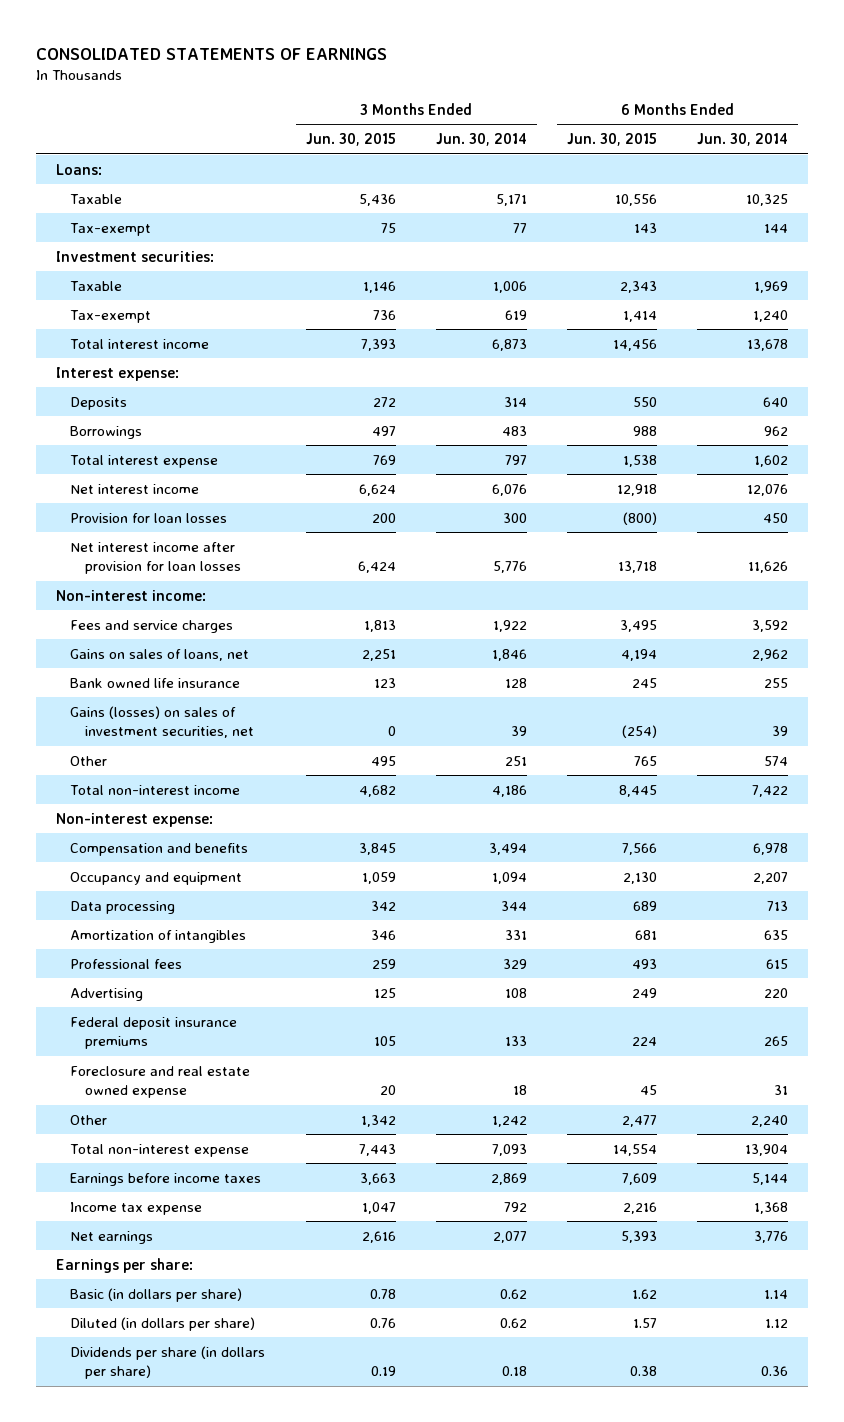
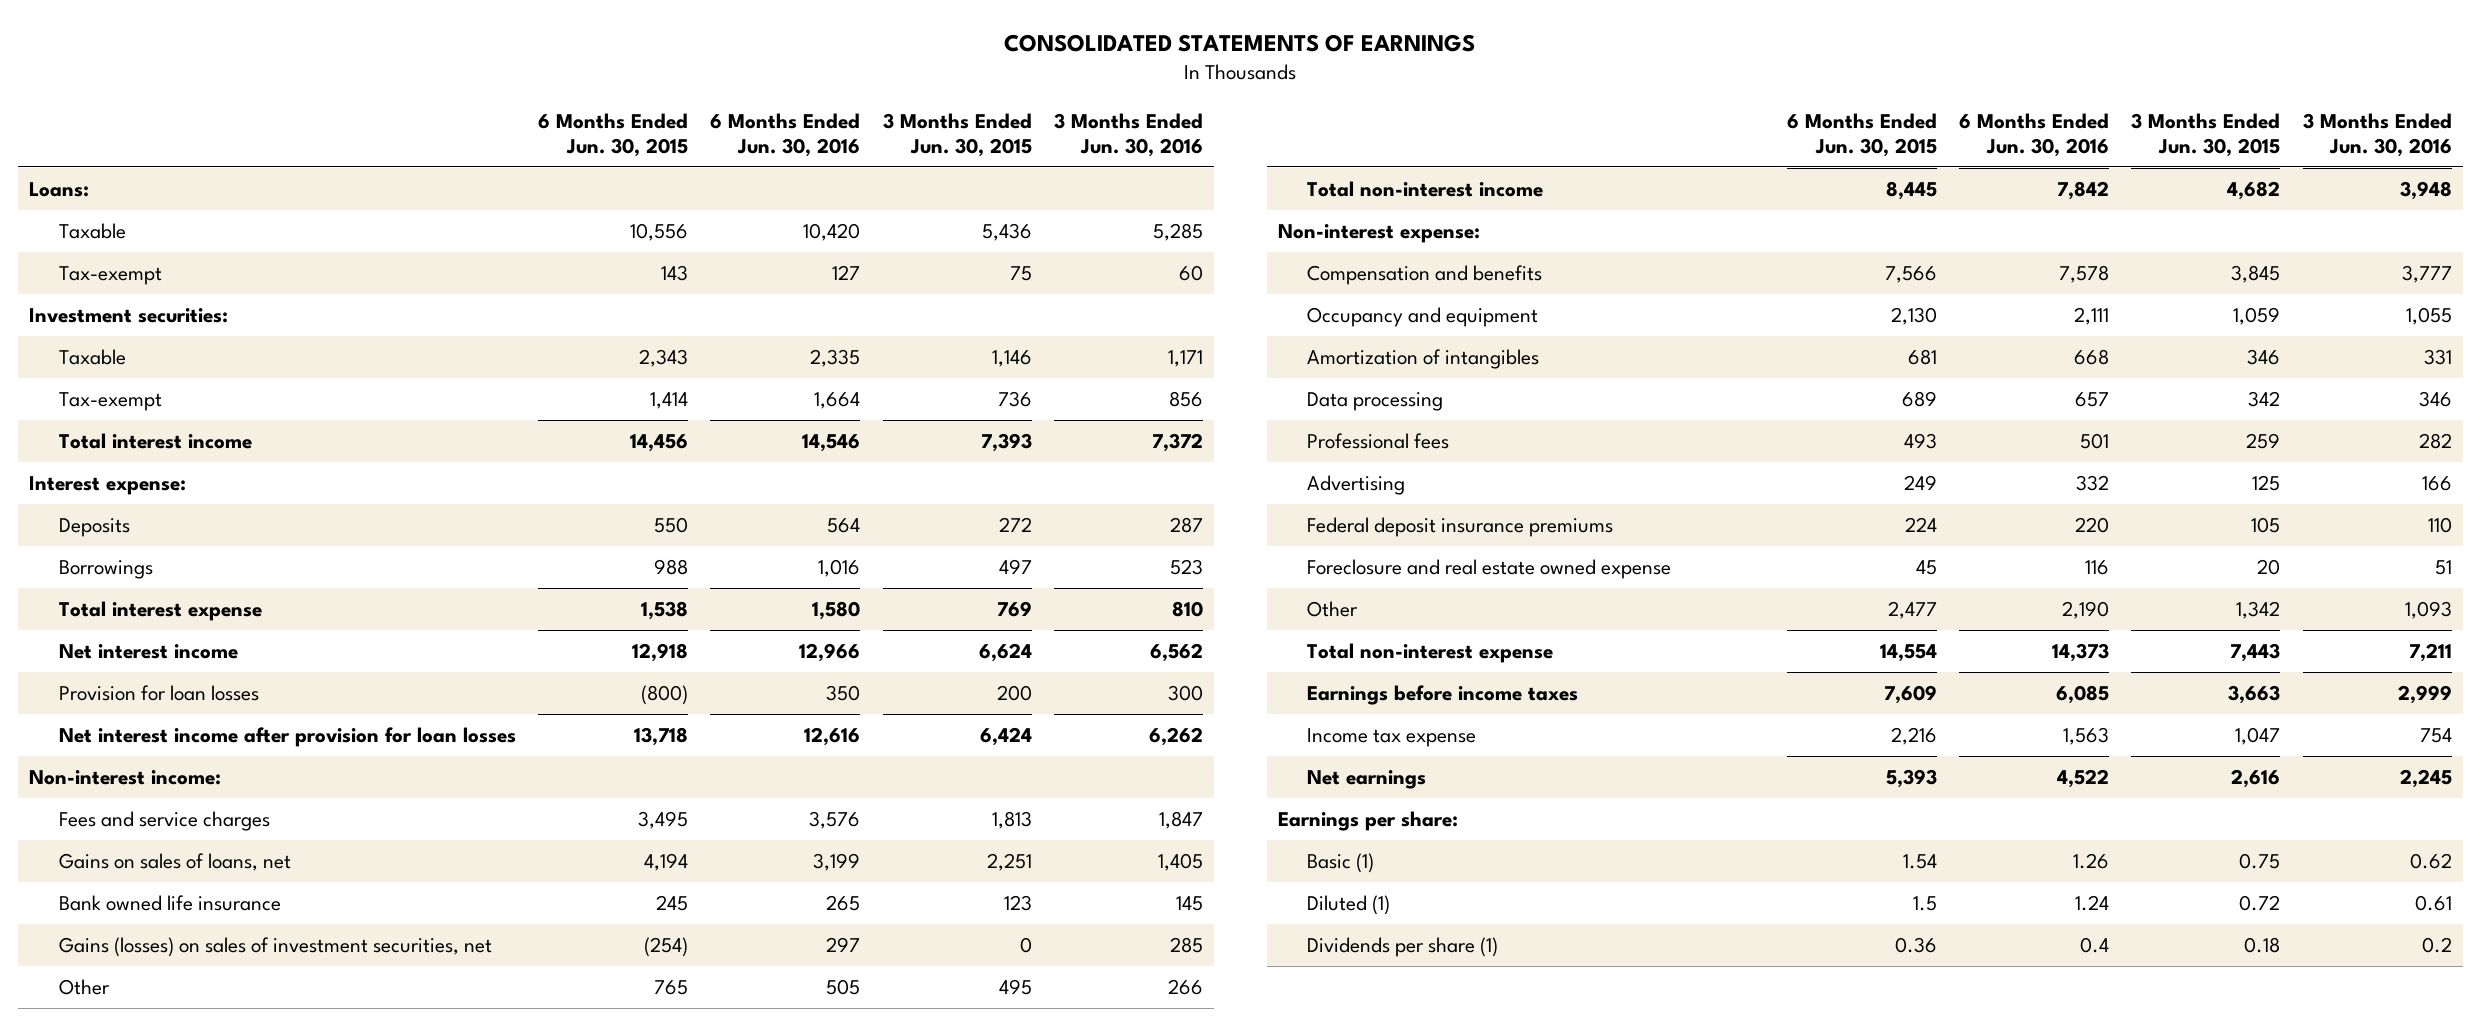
- | 3 Months Ended Jun. 30, 2015 | 3 Months Ended Jun. 30, 2014 | 6 Months Ended Jun. 30, 2015 | 6 Months Ended Jun. 30, 2014
+ | 6 Months Ended Jun. 30, 2015 | 6 Months Ended Jun. 30, 2016 | 3 Months Ended Jun. 30, 2015 | 3 Months Ended Jun. 30, 2016
moved down: Data processing | 689 | 657 | 342 | 346
- Basic (in dollars per share) | 0.78 | 0.62 | 1.62 | 1.14
- Diluted (in dollars per share) | 0.76 | 0.62 | 1.57 | 1.12
- Dividends per share (in dollars per share) | 0.19 | 0.18 | 0.38 | 0.36
+ Basic (1) | 1.54 | 1.26 | 0.75 | 0.62
+ Diluted (1) | 1.5 | 1.24 | 0.72 | 0.61
+ Dividends per share (1) | 0.36 | 0.4 | 0.18 | 0.2

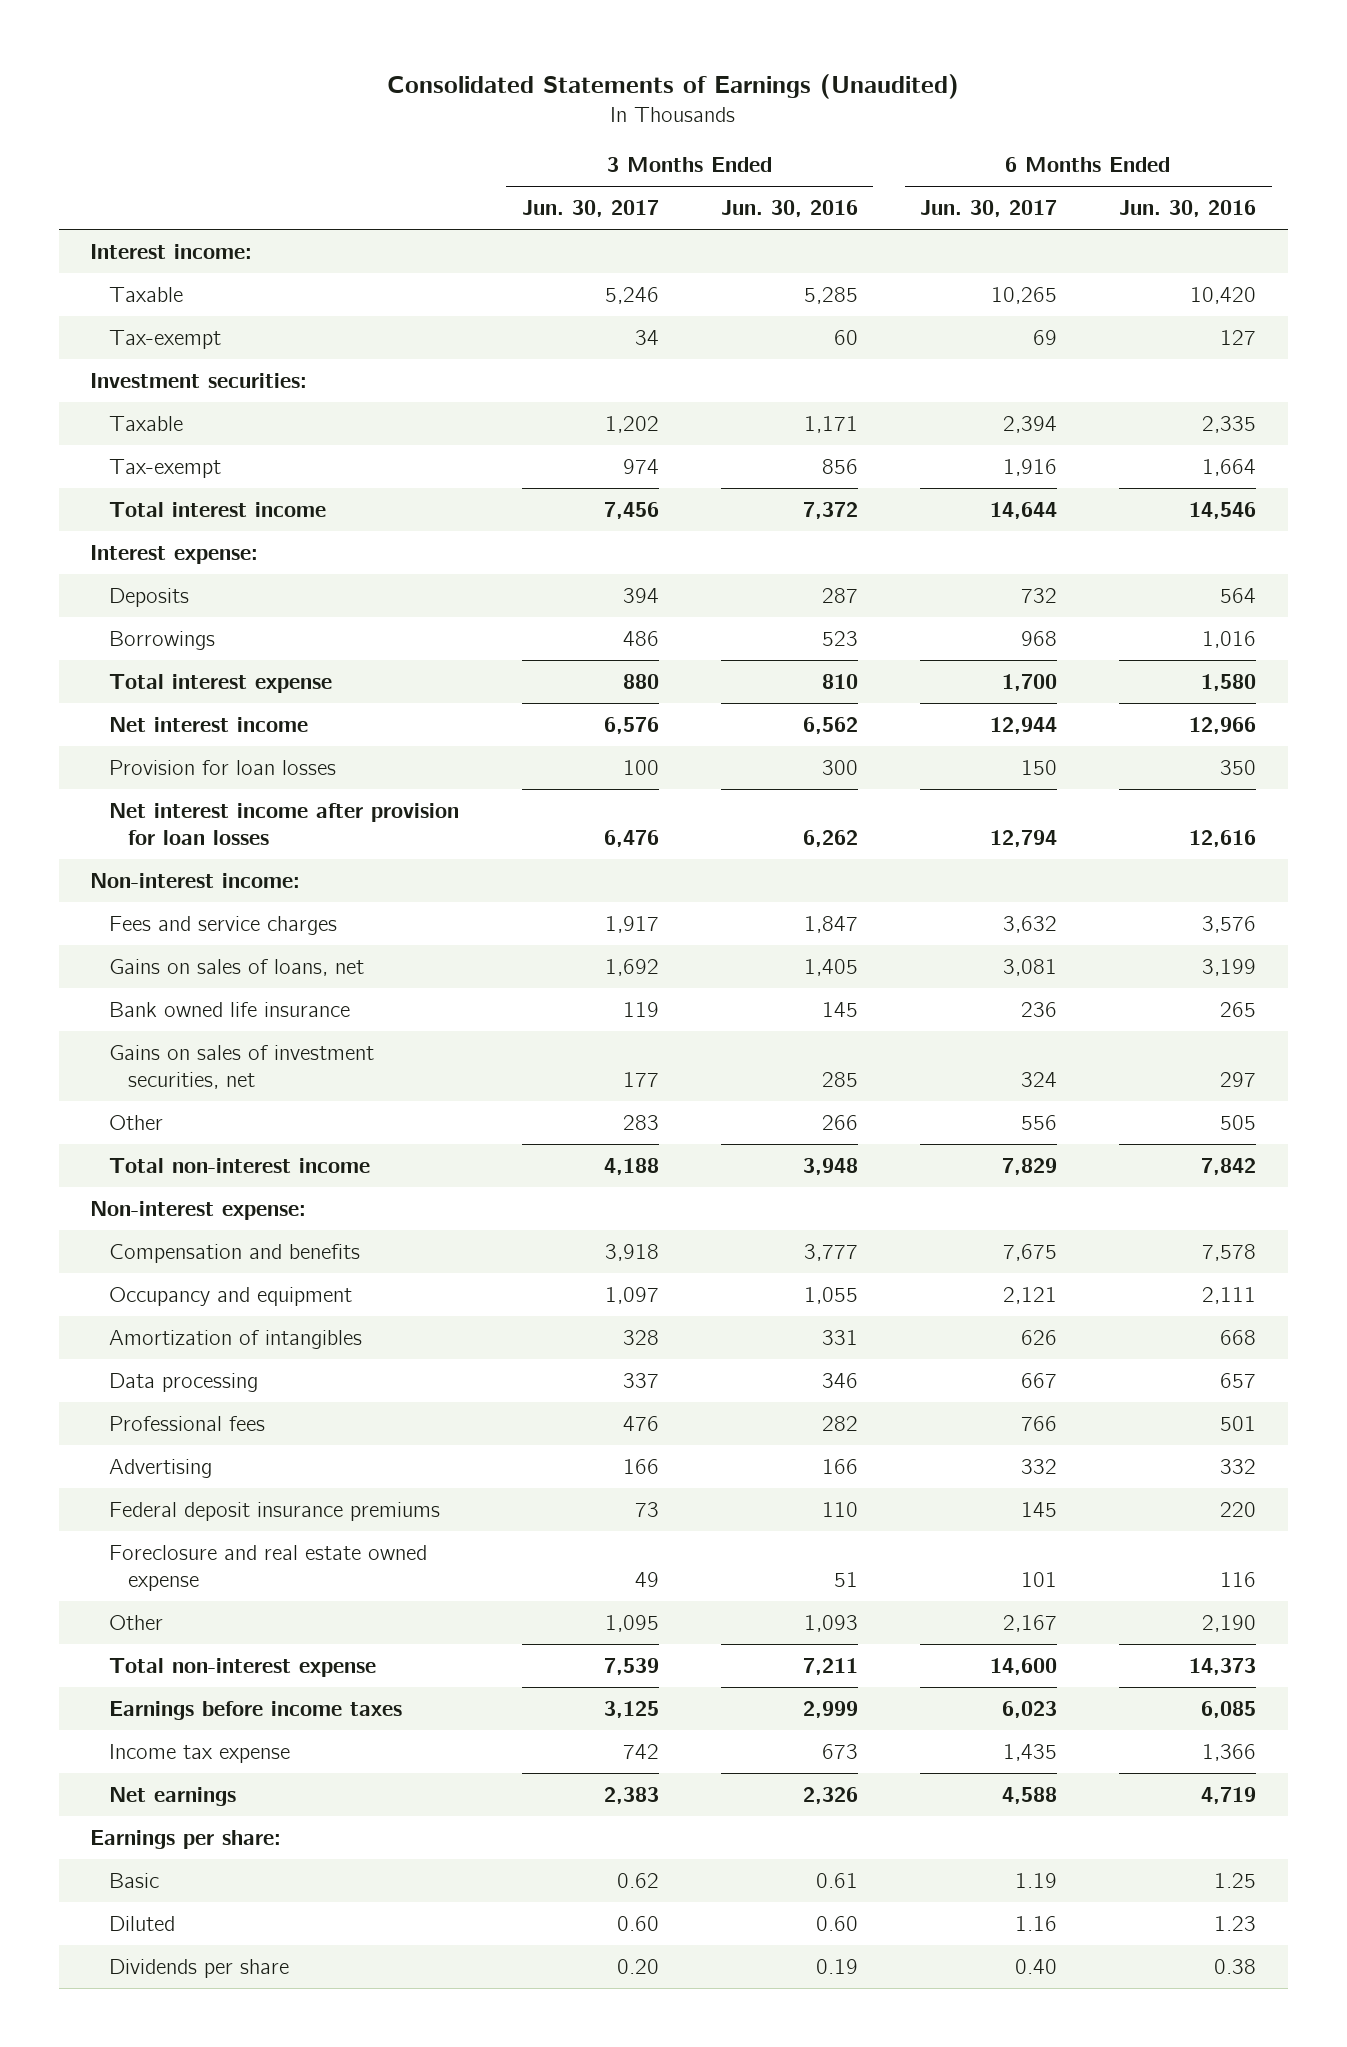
- CONSOLIDATED STATEMENTS OF EARNINGS
+ Consolidated Statements of Earnings (Unaudited)
- | 6 Months Ended Jun. 30, 2015 | 6 Months Ended Jun. 30, 2016 | 3 Months Ended Jun. 30, 2015 | 3 Months Ended Jun. 30, 2016
+ | 3 Months Ended Jun. 30, 2017 | 3 Months Ended Jun. 30, 2016 | 6 Months Ended Jun. 30, 2017 | 6 Months Ended Jun. 30, 2016
- Loans:
+ Interest income:
- Gains (losses) on sales of investment securities, net | (254) | 297 | 0 | 285
+ Gains on sales of investment securities, net | 177 | 285 | 324 | 297
- Income tax expense | 2,216 | 1,563 | 1,047 | 754
- Net earnings | 5,393 | 4,522 | 2,616 | 2,245
+ Income tax expense | 742 | 673 | 1,435 | 1,366
+ Net earnings | 2,383 | 2,326 | 4,588 | 4,719
- Basic (1) | 1.54 | 1.26 | 0.75 | 0.62
- Diluted (1) | 1.5 | 1.24 | 0.72 | 0.61
- Dividends per share (1) | 0.36 | 0.4 | 0.18 | 0.2
+ Basic | 0.62 | 0.61 | 1.19 | 1.25
+ Diluted | 0.60 | 0.60 | 1.16 | 1.23
+ Dividends per share | 0.20 | 0.19 | 0.40 | 0.38

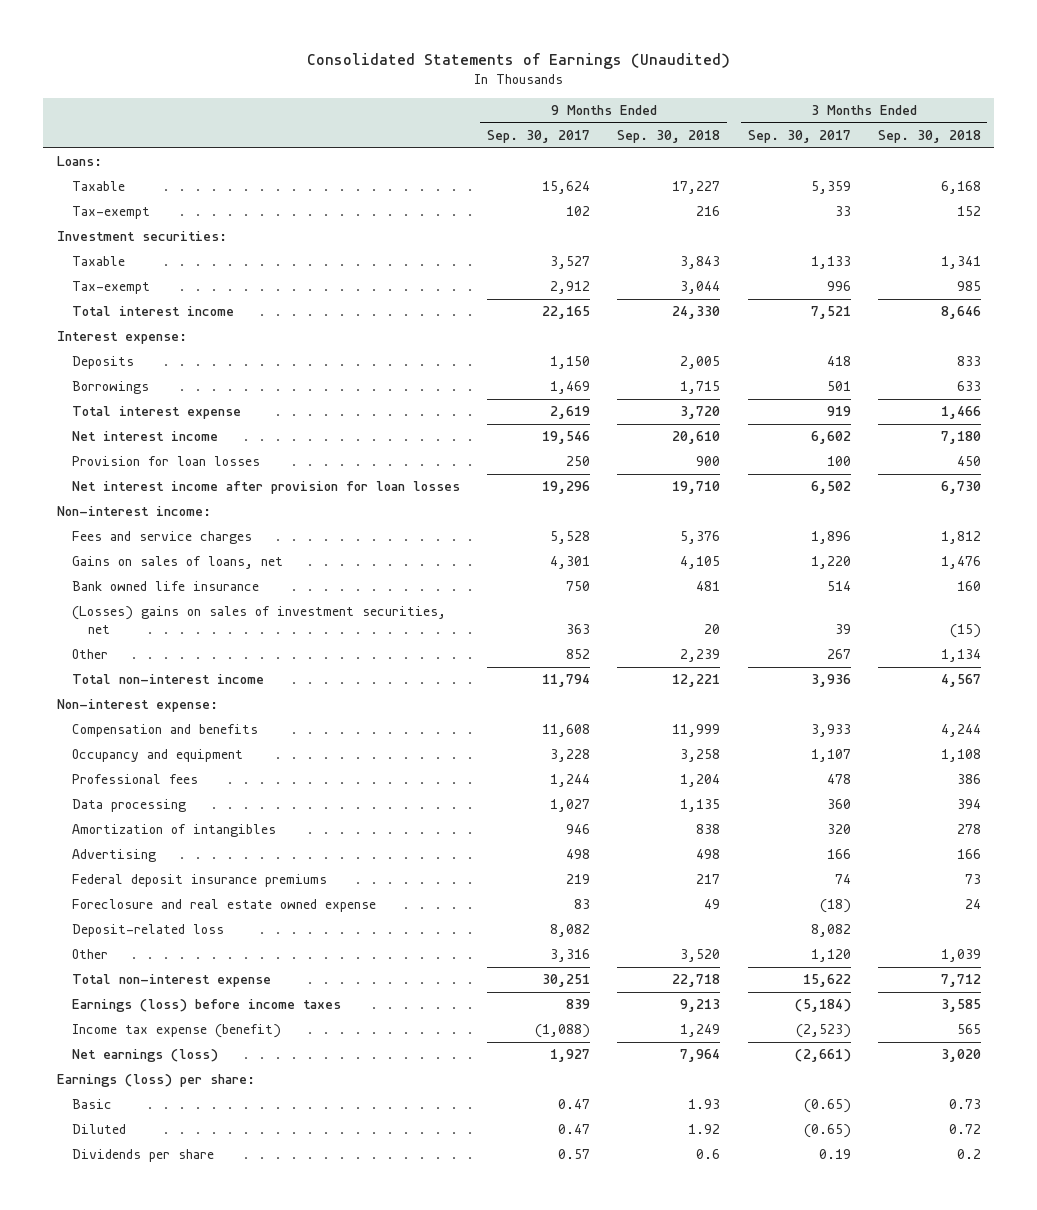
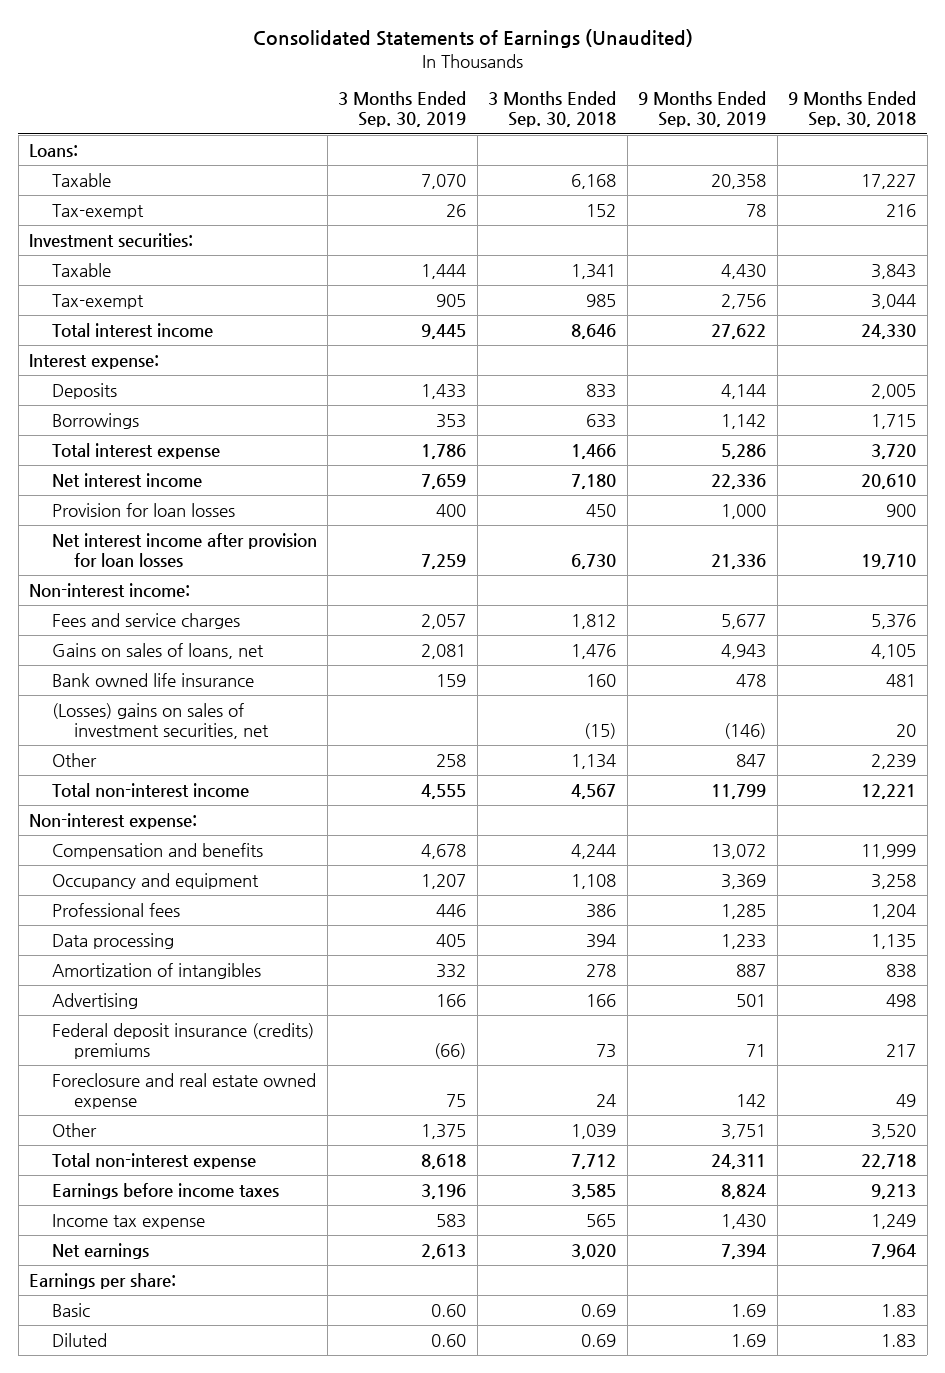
- | 9 Months Ended Sep. 30, 2017 | 9 Months Ended Sep. 30, 2018 | 3 Months Ended Sep. 30, 2017 | 3 Months Ended Sep. 30, 2018
+ | 3 Months Ended Sep. 30, 2019 | 3 Months Ended Sep. 30, 2018 | 9 Months Ended Sep. 30, 2019 | 9 Months Ended Sep. 30, 2018
- Federal deposit insurance premiums | 219 | 217 | 74 | 73
+ Federal deposit insurance (credits) premiums | (66) | 73 | 71 | 217
- Deposit-related loss | 8,082 | | 8,082 |
- Earnings (loss) before income taxes | 839 | 9,213 | (5,184) | 3,585
- Income tax expense (benefit) | (1,088) | 1,249 | (2,523) | 565
- Net earnings (loss) | 1,927 | 7,964 | (2,661) | 3,020
- Earnings (loss) per share:
- Basic | 0.47 | 1.93 | (0.65) | 0.73
- Diluted | 0.47 | 1.92 | (0.65) | 0.72
- Dividends per share | 0.57 | 0.6 | 0.19 | 0.2
+ Earnings before income taxes | 3,196 | 3,585 | 8,824 | 9,213
+ Income tax expense | 583 | 565 | 1,430 | 1,249
+ Net earnings | 2,613 | 3,020 | 7,394 | 7,964
+ Earnings per share:
+ Basic | 0.60 | 0.69 | 1.69 | 1.83
+ Diluted | 0.60 | 0.69 | 1.69 | 1.83

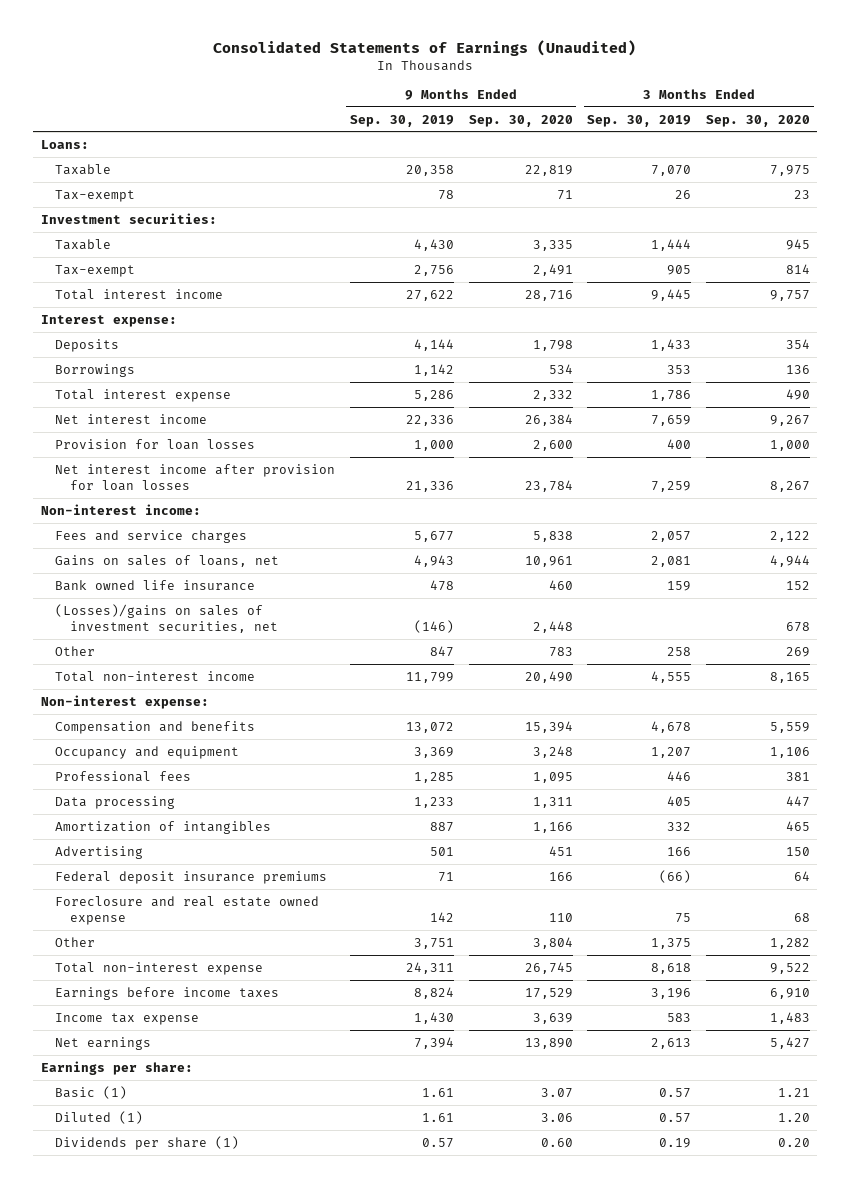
- | 3 Months Ended Sep. 30, 2019 | 3 Months Ended Sep. 30, 2018 | 9 Months Ended Sep. 30, 2019 | 9 Months Ended Sep. 30, 2018
+ | 9 Months Ended Sep. 30, 2019 | 9 Months Ended Sep. 30, 2020 | 3 Months Ended Sep. 30, 2019 | 3 Months Ended Sep. 30, 2020
- (Losses) gains on sales of investment securities, net | | (15) | (146) | 20
+ (Losses)/gains on sales of investment securities, net | (146) | 2,448 | | 678
- Federal deposit insurance (credits) premiums | (66) | 73 | 71 | 217
+ Federal deposit insurance premiums | 71 | 166 | (66) | 64
- Basic | 0.60 | 0.69 | 1.69 | 1.83
- Diluted | 0.60 | 0.69 | 1.69 | 1.83
+ Basic (1) | 1.61 | 3.07 | 0.57 | 1.21
+ Diluted (1) | 1.61 | 3.06 | 0.57 | 1.20
+ Dividends per share (1) | 0.57 | 0.60 | 0.19 | 0.20

